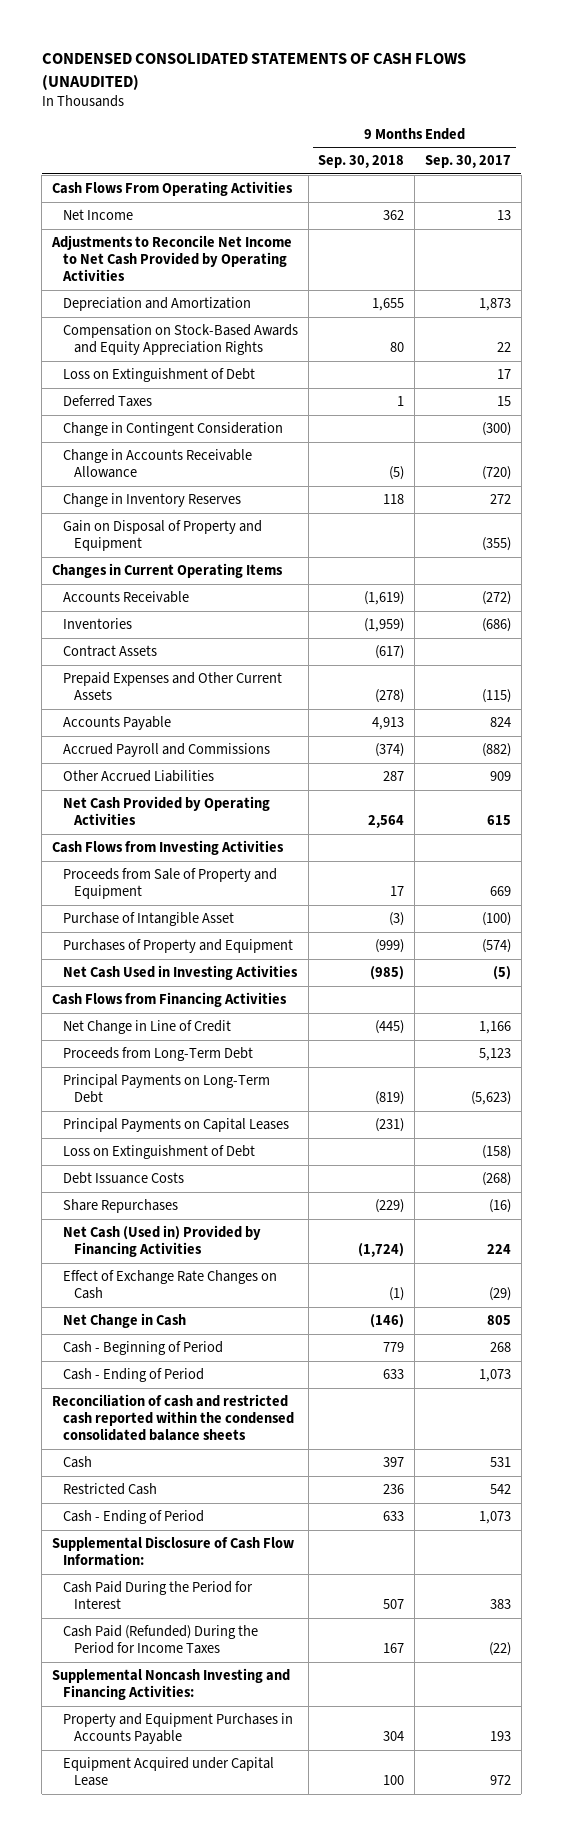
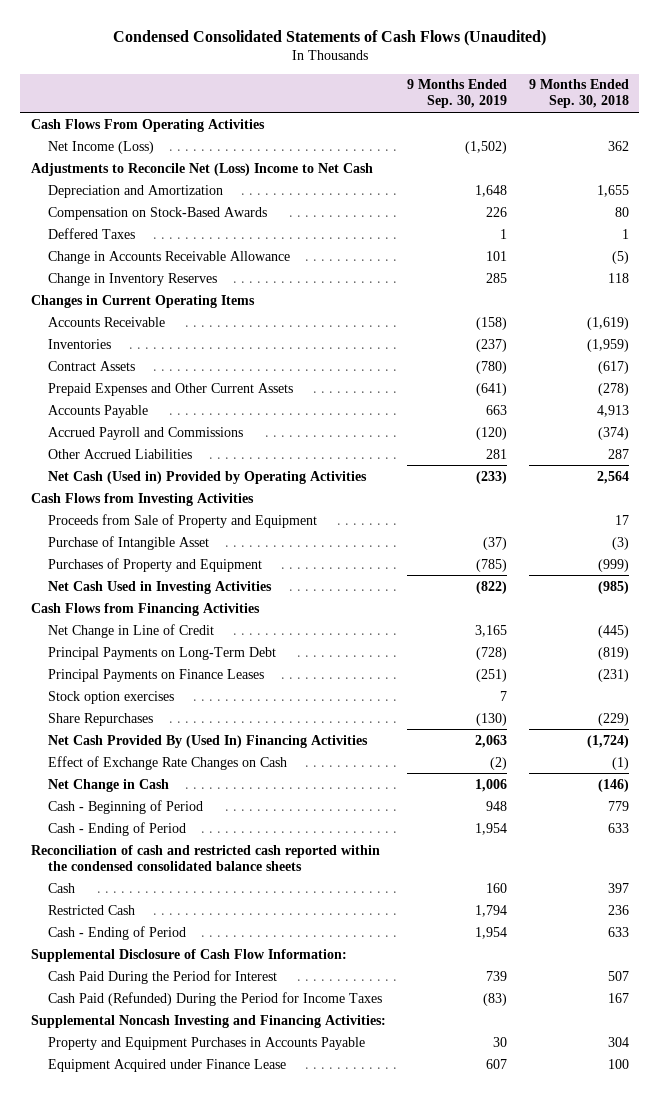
- CONDENSED CONSOLIDATED STATEMENTS OF CASH FLOWS (UNAUDITED)
+ Condensed Consolidated Statements of Cash Flows (Unaudited)
- | 9 Months Ended Sep. 30, 2018 | 9 Months Ended Sep. 30, 2017
+ | 9 Months Ended Sep. 30, 2019 | 9 Months Ended Sep. 30, 2018
- Net Income | 362 | 13
- Adjustments to Reconcile Net Income to Net Cash Provided by Operating Activities
+ Net Income (Loss) | (1,502) | 362
+ Adjustments to Reconcile Net (Loss) Income to Net Cash
- Compensation on Stock-Based Awards and Equity Appreciation Rights | 80 | 22
- Loss on Extinguishment of Debt | | 17
- Deferred Taxes | 1 | 15
- Change in Contingent Consideration | | (300)
+ Compensation on Stock-Based Awards | 226 | 80
+ Deffered Taxes | 1 | 1
- Gain on Disposal of Property and Equipment | | (355)
- Net Cash Provided by Operating Activities | 2,564 | 615
+ Net Cash (Used in) Provided by Operating Activities | (233) | 2,564
- Proceeds from Long-Term Debt | | 5,123
- Principal Payments on Capital Leases | (231) |
- Loss on Extinguishment of Debt | | (158)
- Debt Issuance Costs | | (268)
+ Principal Payments on Finance Leases | (251) | (231)
+ Stock option exercises | 7 |
- Net Cash (Used in) Provided by Financing Activities | (1,724) | 224
+ Net Cash Provided By (Used In) Financing Activities | 2,063 | (1,724)
- Equipment Acquired under Capital Lease | 100 | 972
+ Equipment Acquired under Finance Lease | 607 | 100

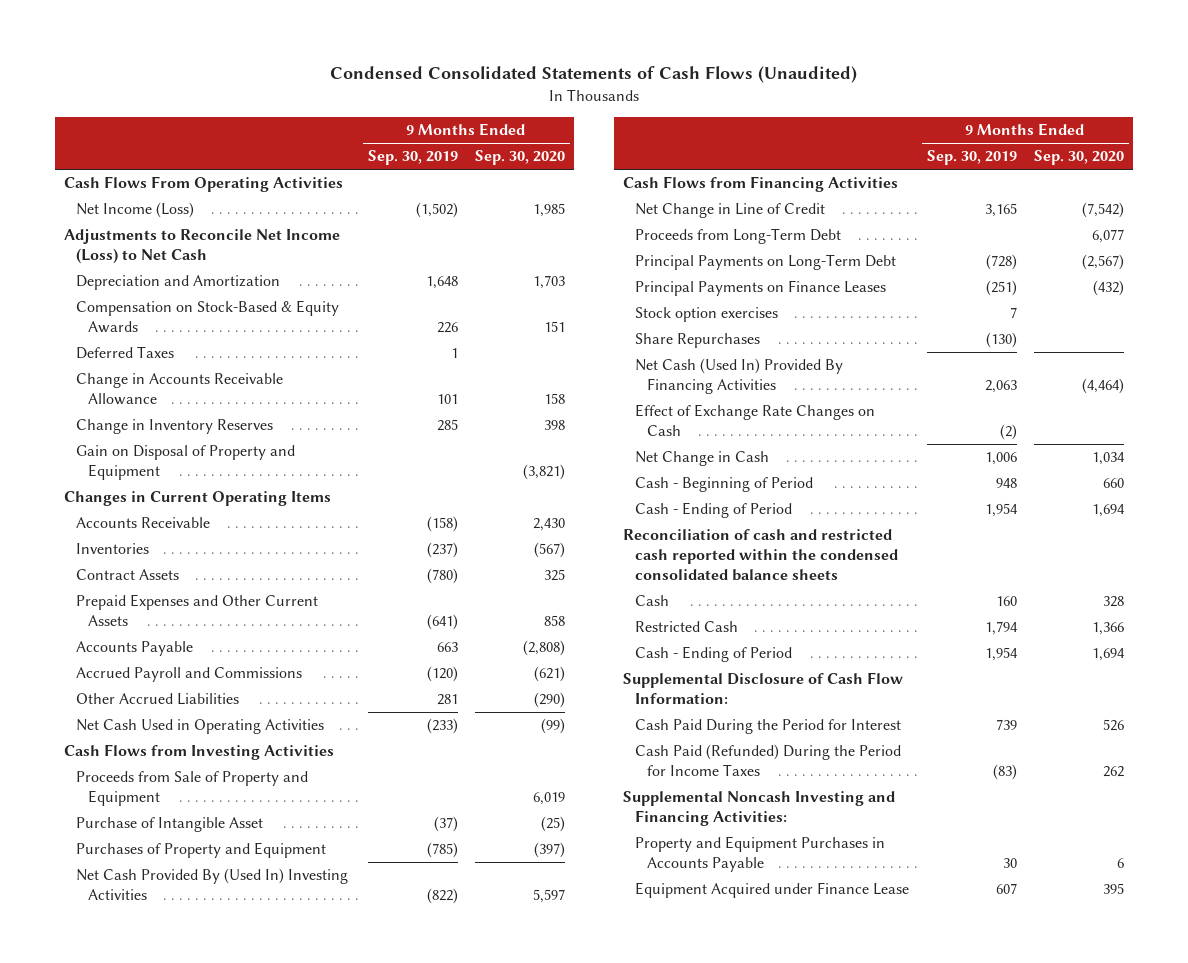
- | 9 Months Ended Sep. 30, 2019 | 9 Months Ended Sep. 30, 2018
+ | 9 Months Ended Sep. 30, 2019 | 9 Months Ended Sep. 30, 2020
- Adjustments to Reconcile Net (Loss) Income to Net Cash
+ Adjustments to Reconcile Net Income (Loss) to Net Cash
- Compensation on Stock-Based Awards | 226 | 80
- Deffered Taxes | 1 | 1
+ Compensation on Stock-Based & Equity Awards | 226 | 151
+ Deferred Taxes | 1 |
+ Gain on Disposal of Property and Equipment | | (3,821)
- Net Cash (Used in) Provided by Operating Activities | (233) | 2,564
+ Net Cash Used in Operating Activities | (233) | (99)
- Net Cash Used in Investing Activities | (822) | (985)
+ Net Cash Provided By (Used In) Investing Activities | (822) | 5,597
+ Proceeds from Long-Term Debt | | 6,077
- Net Cash Provided By (Used In) Financing Activities | 2,063 | (1,724)
+ Net Cash (Used In) Provided By Financing Activities | 2,063 | (4,464)

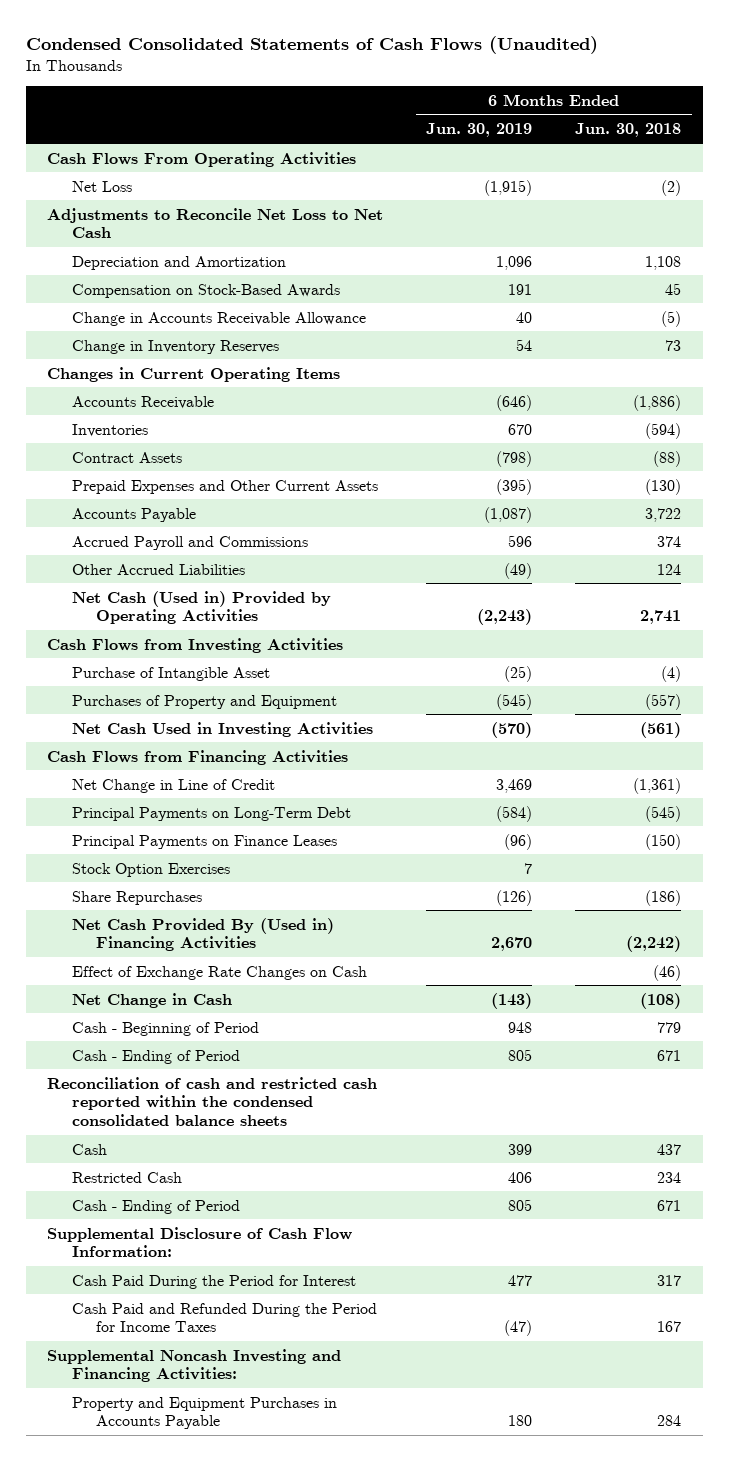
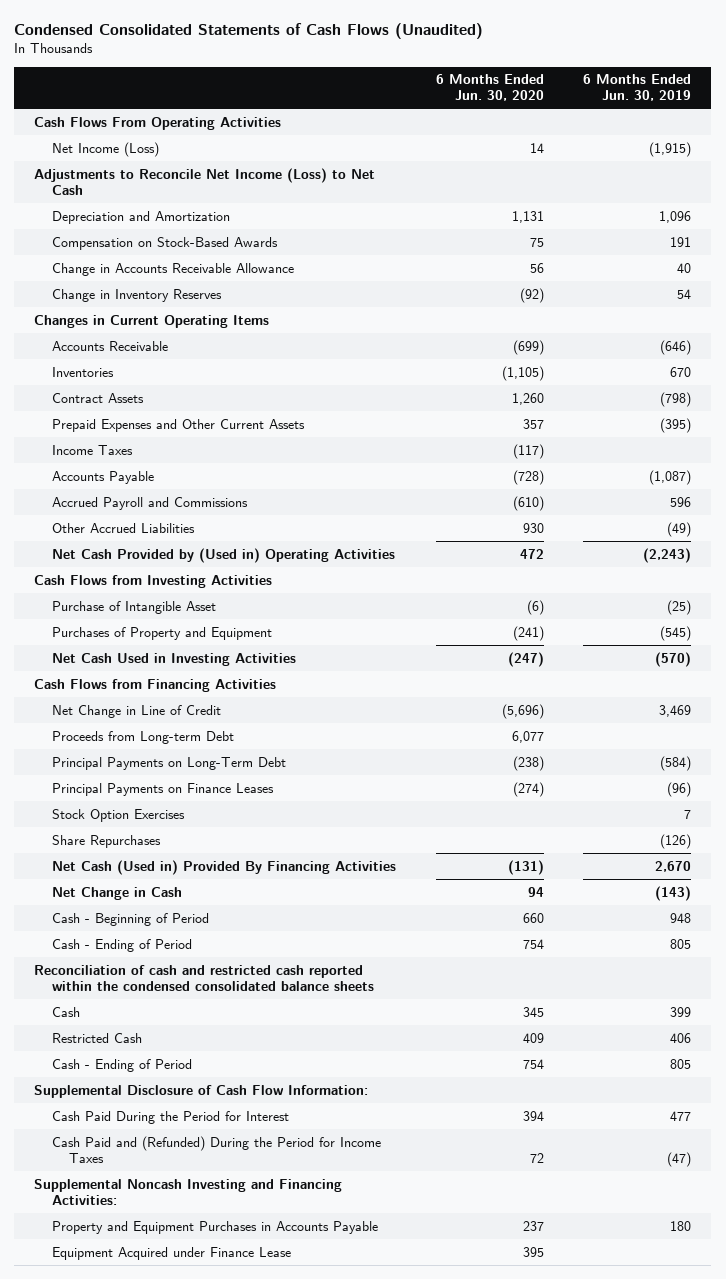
- | 6 Months Ended Jun. 30, 2019 | 6 Months Ended Jun. 30, 2018
+ | 6 Months Ended Jun. 30, 2020 | 6 Months Ended Jun. 30, 2019
- Net Loss | (1,915) | (2)
- Adjustments to Reconcile Net Loss to Net Cash
+ Net Income (Loss) | 14 | (1,915)
+ Adjustments to Reconcile Net Income (Loss) to Net Cash
+ Income Taxes | (117) |
- Net Cash (Used in) Provided by Operating Activities | (2,243) | 2,741
+ Net Cash Provided by (Used in) Operating Activities | 472 | (2,243)
+ Proceeds from Long-term Debt | 6,077 |
- Net Cash Provided By (Used in) Financing Activities | 2,670 | (2,242)
- Effect of Exchange Rate Changes on Cash | | (46)
+ Net Cash (Used in) Provided By Financing Activities | (131) | 2,670
- Cash Paid and Refunded During the Period for Income Taxes | (47) | 167
+ Cash Paid and (Refunded) During the Period for Income Taxes | 72 | (47)
+ Equipment Acquired under Finance Lease | 395 |

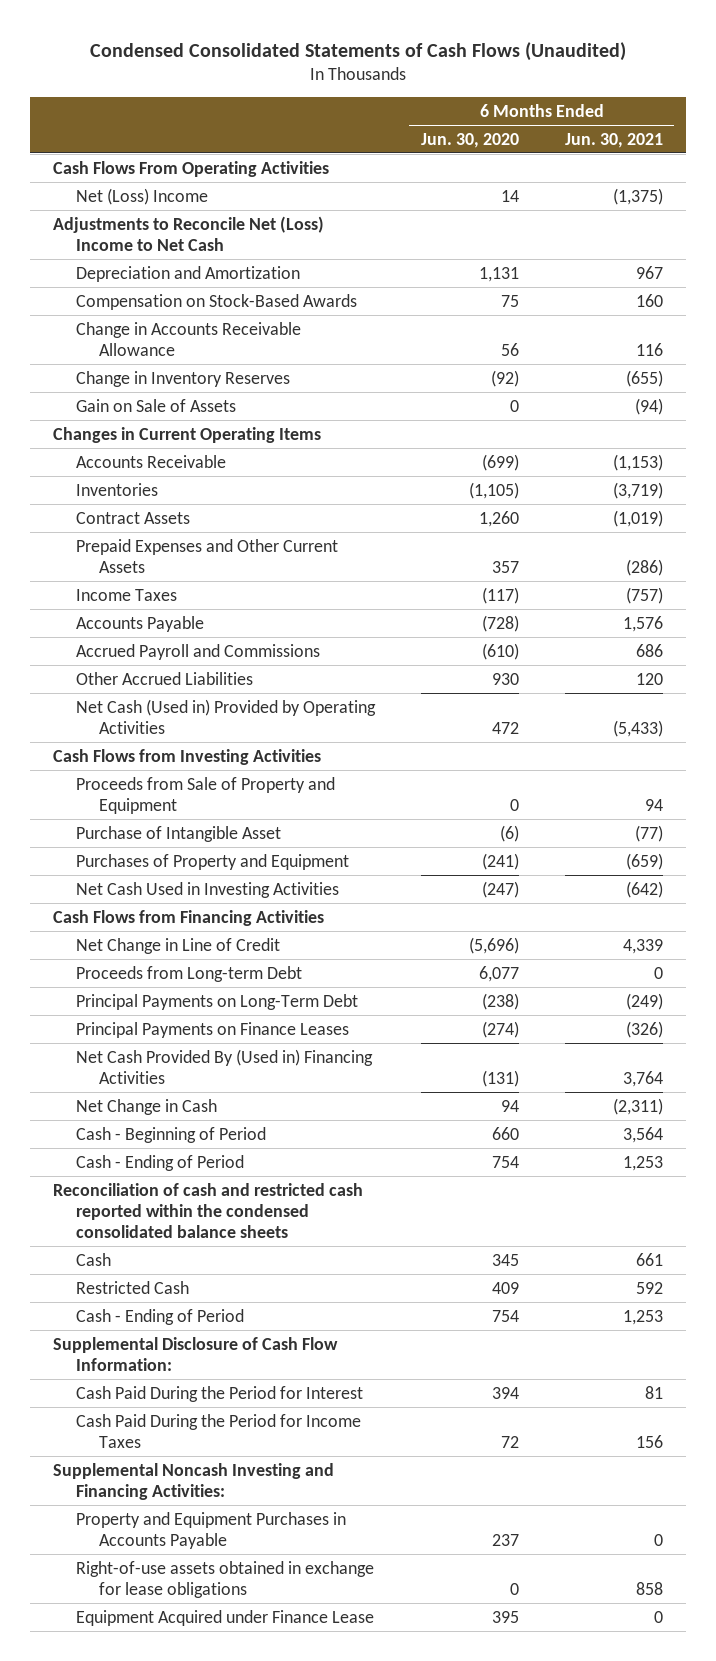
- | 6 Months Ended Jun. 30, 2020 | 6 Months Ended Jun. 30, 2019
+ | 6 Months Ended Jun. 30, 2020 | 6 Months Ended Jun. 30, 2021
- Net Income (Loss) | 14 | (1,915)
- Adjustments to Reconcile Net Income (Loss) to Net Cash
+ Net (Loss) Income | 14 | (1,375)
+ Adjustments to Reconcile Net (Loss) Income to Net Cash
+ Gain on Sale of Assets | 0 | (94)
- Net Cash Provided by (Used in) Operating Activities | 472 | (2,243)
+ Net Cash (Used in) Provided by Operating Activities | 472 | (5,433)
+ Proceeds from Sale of Property and Equipment | 0 | 94
- Stock Option Exercises | | 7
- Share Repurchases | | (126)
- Net Cash (Used in) Provided By Financing Activities | (131) | 2,670
+ Net Cash Provided By (Used in) Financing Activities | (131) | 3,764
- Cash Paid and (Refunded) During the Period for Income Taxes | 72 | (47)
+ Cash Paid During the Period for Income Taxes | 72 | 156
+ Right-of-use assets obtained in exchange for lease obligations | 0 | 858

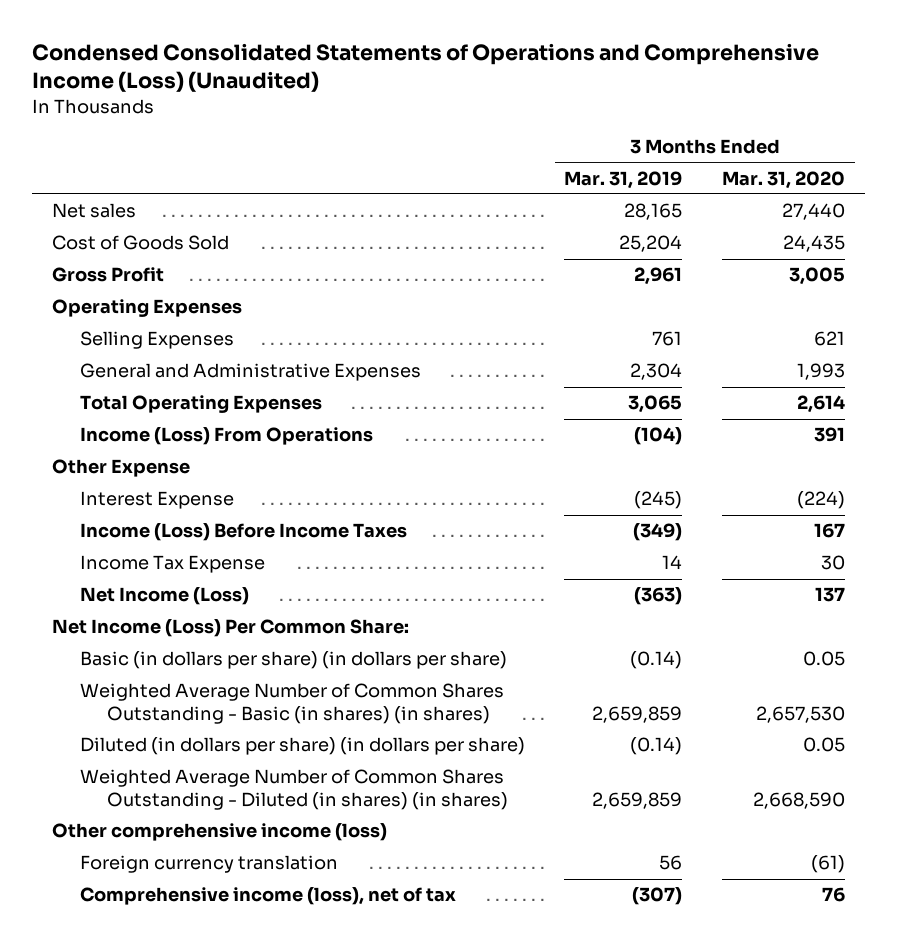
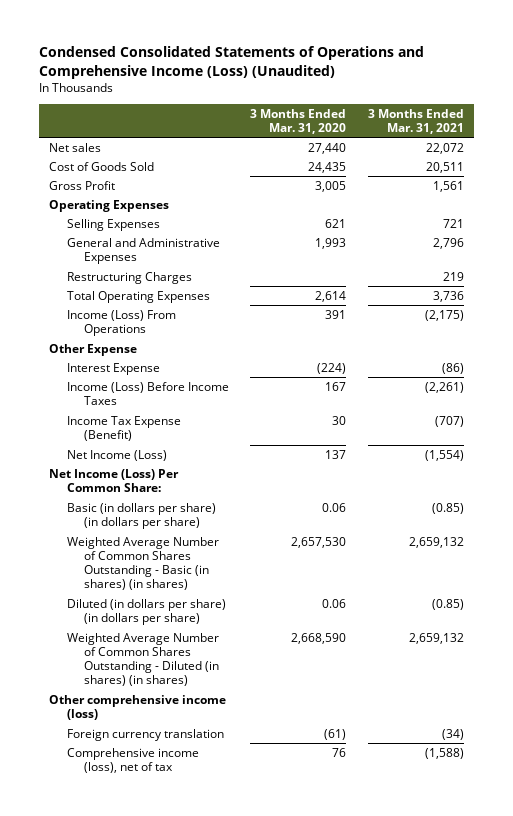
- | 3 Months Ended Mar. 31, 2019 | 3 Months Ended Mar. 31, 2020
+ | 3 Months Ended Mar. 31, 2020 | 3 Months Ended Mar. 31, 2021
+ Restructuring Charges | | 219
- Income Tax Expense | 14 | 30
+ Income Tax Expense (Benefit) | 30 | (707)
- Basic (in dollars per share) (in dollars per share) | (0.14) | 0.05
+ Basic (in dollars per share) (in dollars per share) | 0.06 | (0.85)
- Diluted (in dollars per share) (in dollars per share) | (0.14) | 0.05
+ Diluted (in dollars per share) (in dollars per share) | 0.06 | (0.85)

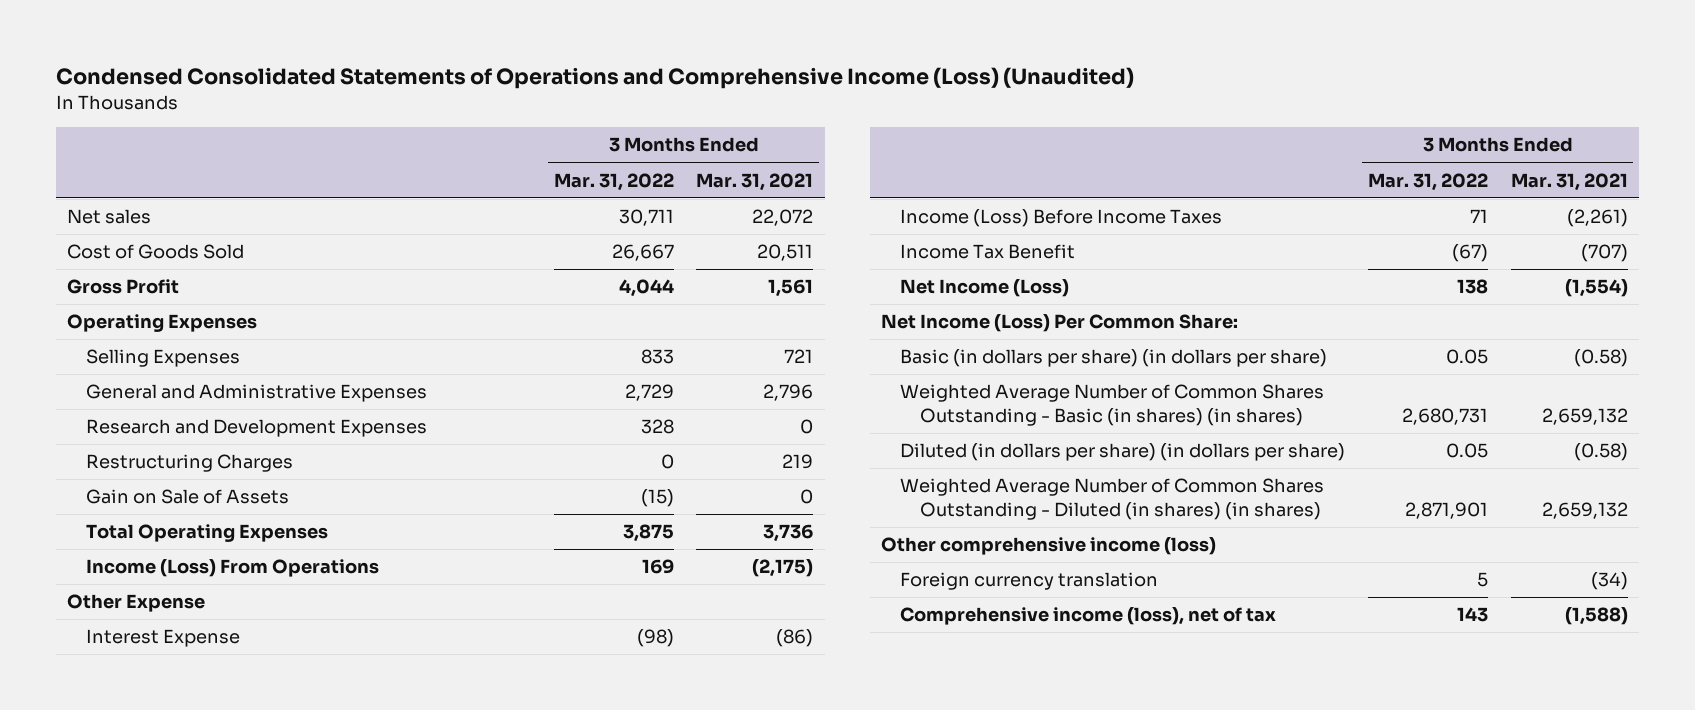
- | 3 Months Ended Mar. 31, 2020 | 3 Months Ended Mar. 31, 2021
+ | 3 Months Ended Mar. 31, 2022 | 3 Months Ended Mar. 31, 2021
+ Research and Development Expenses | 328 | 0
+ Gain on Sale of Assets | (15) | 0
- Income Tax Expense (Benefit) | 30 | (707)
+ Income Tax Benefit | (67) | (707)
- Basic (in dollars per share) (in dollars per share) | 0.06 | (0.85)
+ Basic (in dollars per share) (in dollars per share) | 0.05 | (0.58)
- Diluted (in dollars per share) (in dollars per share) | 0.06 | (0.85)
+ Diluted (in dollars per share) (in dollars per share) | 0.05 | (0.58)

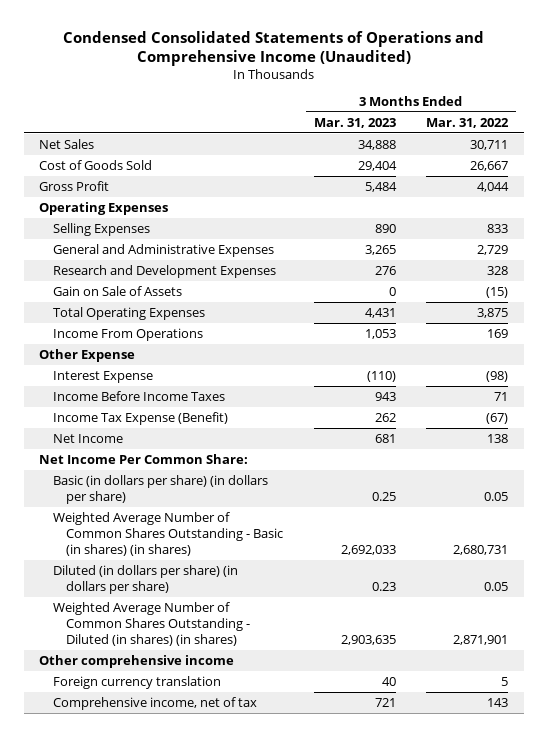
- Condensed Consolidated Statements of Operations and Comprehensive Income (Loss) (Unaudited)
+ Condensed Consolidated Statements of Operations and Comprehensive Income (Unaudited)
- | 3 Months Ended Mar. 31, 2022 | 3 Months Ended Mar. 31, 2021
+ | 3 Months Ended Mar. 31, 2023 | 3 Months Ended Mar. 31, 2022
- Net sales | 30,711 | 22,072
+ Net Sales | 34,888 | 30,711
- Restructuring Charges | 0 | 219
- Income (Loss) From Operations | 169 | (2,175)
+ Income From Operations | 1,053 | 169
- Income (Loss) Before Income Taxes | 71 | (2,261)
- Income Tax Benefit | (67) | (707)
- Net Income (Loss) | 138 | (1,554)
- Net Income (Loss) Per Common Share:
+ Income Before Income Taxes | 943 | 71
+ Income Tax Expense (Benefit) | 262 | (67)
+ Net Income | 681 | 138
+ Net Income Per Common Share:
- Other comprehensive income (loss)
+ Other comprehensive income
- Comprehensive income (loss), net of tax | 143 | (1,588)
+ Comprehensive income, net of tax | 721 | 143

